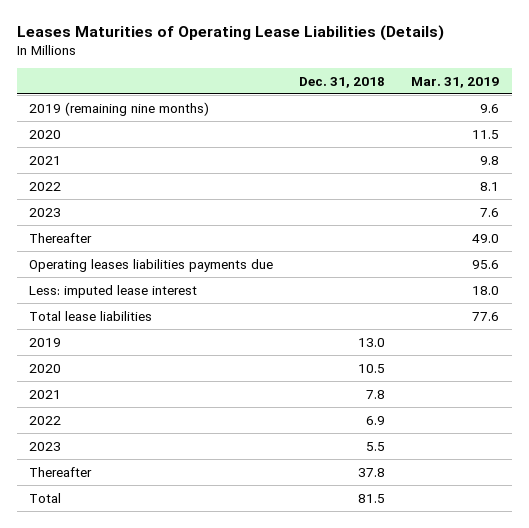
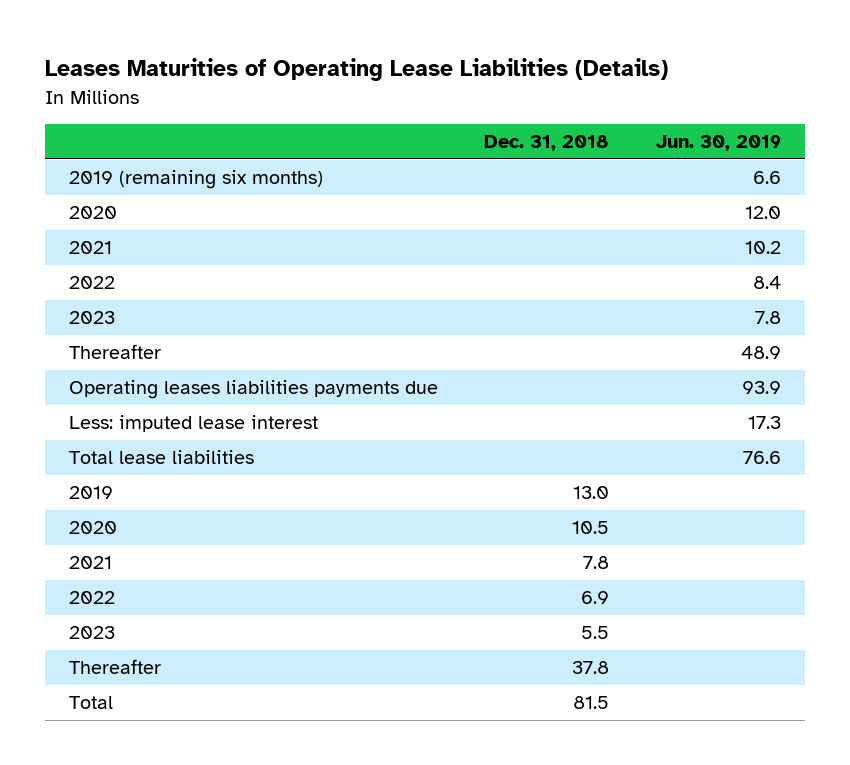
- | Dec. 31, 2018 | Mar. 31, 2019
+ | Dec. 31, 2018 | Jun. 30, 2019
- 2019 (remaining nine months) | | 9.6
+ 2019 (remaining six months) | | 6.6

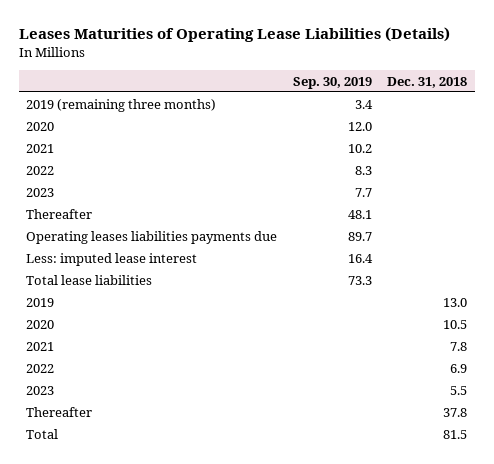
- | Dec. 31, 2018 | Jun. 30, 2019
+ | Sep. 30, 2019 | Dec. 31, 2018
- 2019 (remaining six months) | | 6.6
+ 2019 (remaining three months) | 3.4 |

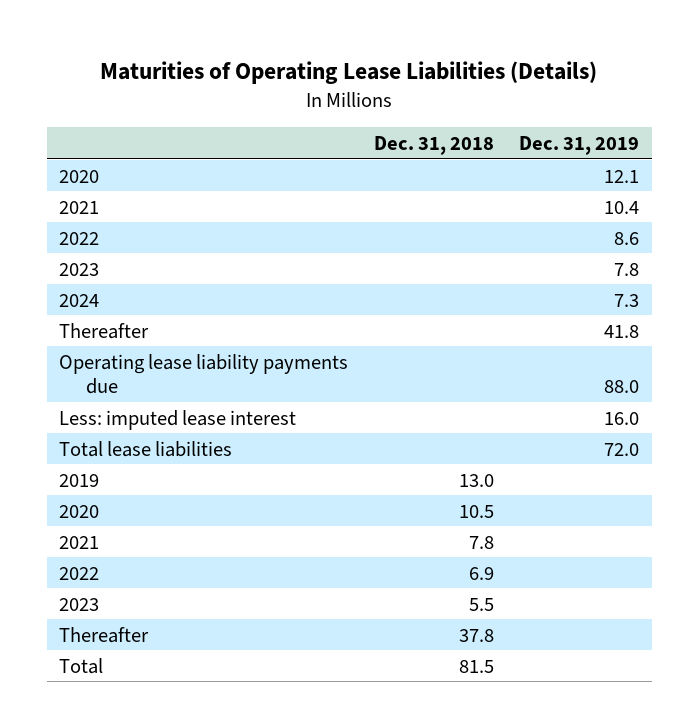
- Leases Maturities of Operating Lease Liabilities (Details)
+ Maturities of Operating Lease Liabilities (Details)
- | Sep. 30, 2019 | Dec. 31, 2018
+ | Dec. 31, 2018 | Dec. 31, 2019
- 2019 (remaining three months) | 3.4 |
+ 2024 | | 7.3
- Operating leases liabilities payments due | 89.7 |
+ Operating lease liability payments due | | 88.0

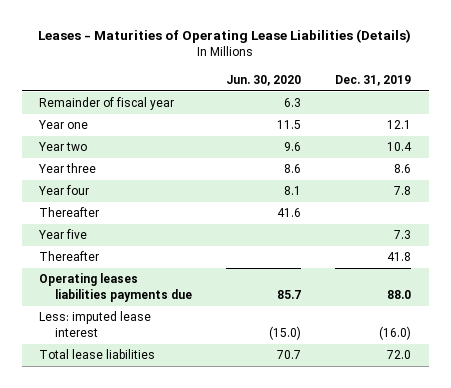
- Maturities of Operating Lease Liabilities (Details)
+ Leases - Maturities of Operating Lease Liabilities (Details)
- | Dec. 31, 2018 | Dec. 31, 2019
+ | Jun. 30, 2020 | Dec. 31, 2019
- 2020 | | 12.1
- 2021 | | 10.4
- 2022 | | 8.6
- 2023 | | 7.8
- 2024 | | 7.3
+ Remainder of fiscal year | 6.3 |
+ Year one | 11.5 | 12.1
+ Year two | 9.6 | 10.4
+ Year three | 8.6 | 8.6
+ Year four | 8.1 | 7.8
moved up: Thereafter | 41.6 |
+ Year five | | 7.3
- Operating lease liability payments due | | 88.0
- Less: imputed lease interest | | 16.0
+ Operating leases liabilities payments due | 85.7 | 88.0
+ Less: imputed lease interest | (15.0) | (16.0)
- 2019 | 13.0 |
- 2020 | 10.5 |
- 2021 | 7.8 |
- 2022 | 6.9 |
- 2023 | 5.5 |
- Total | 81.5 |

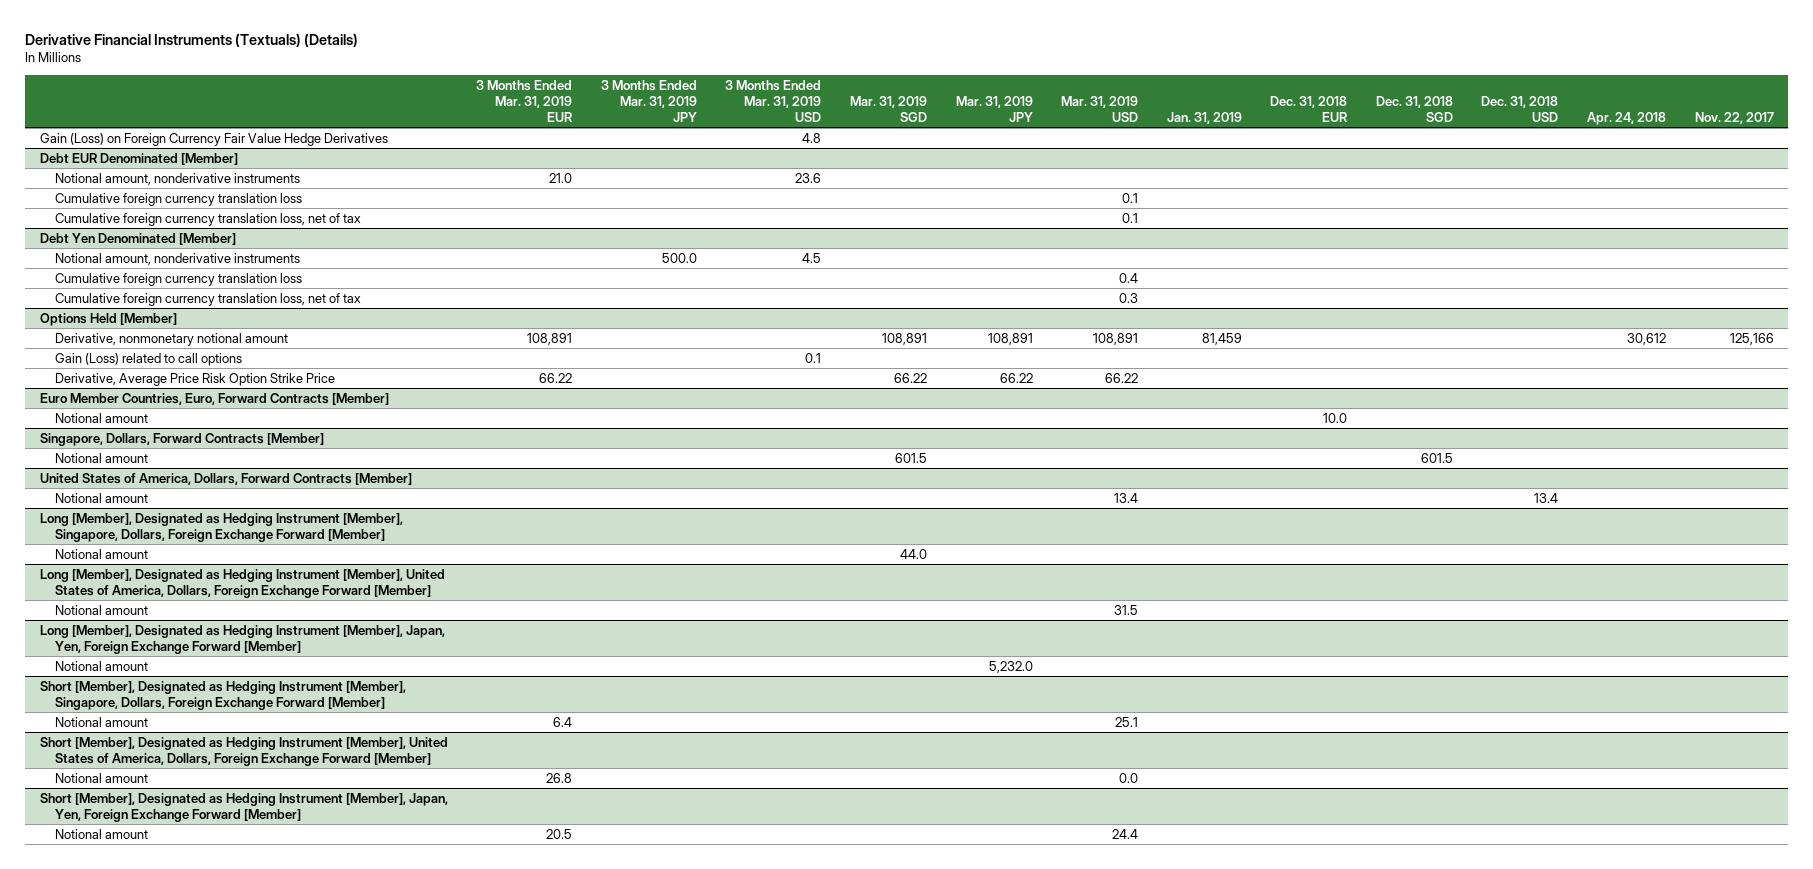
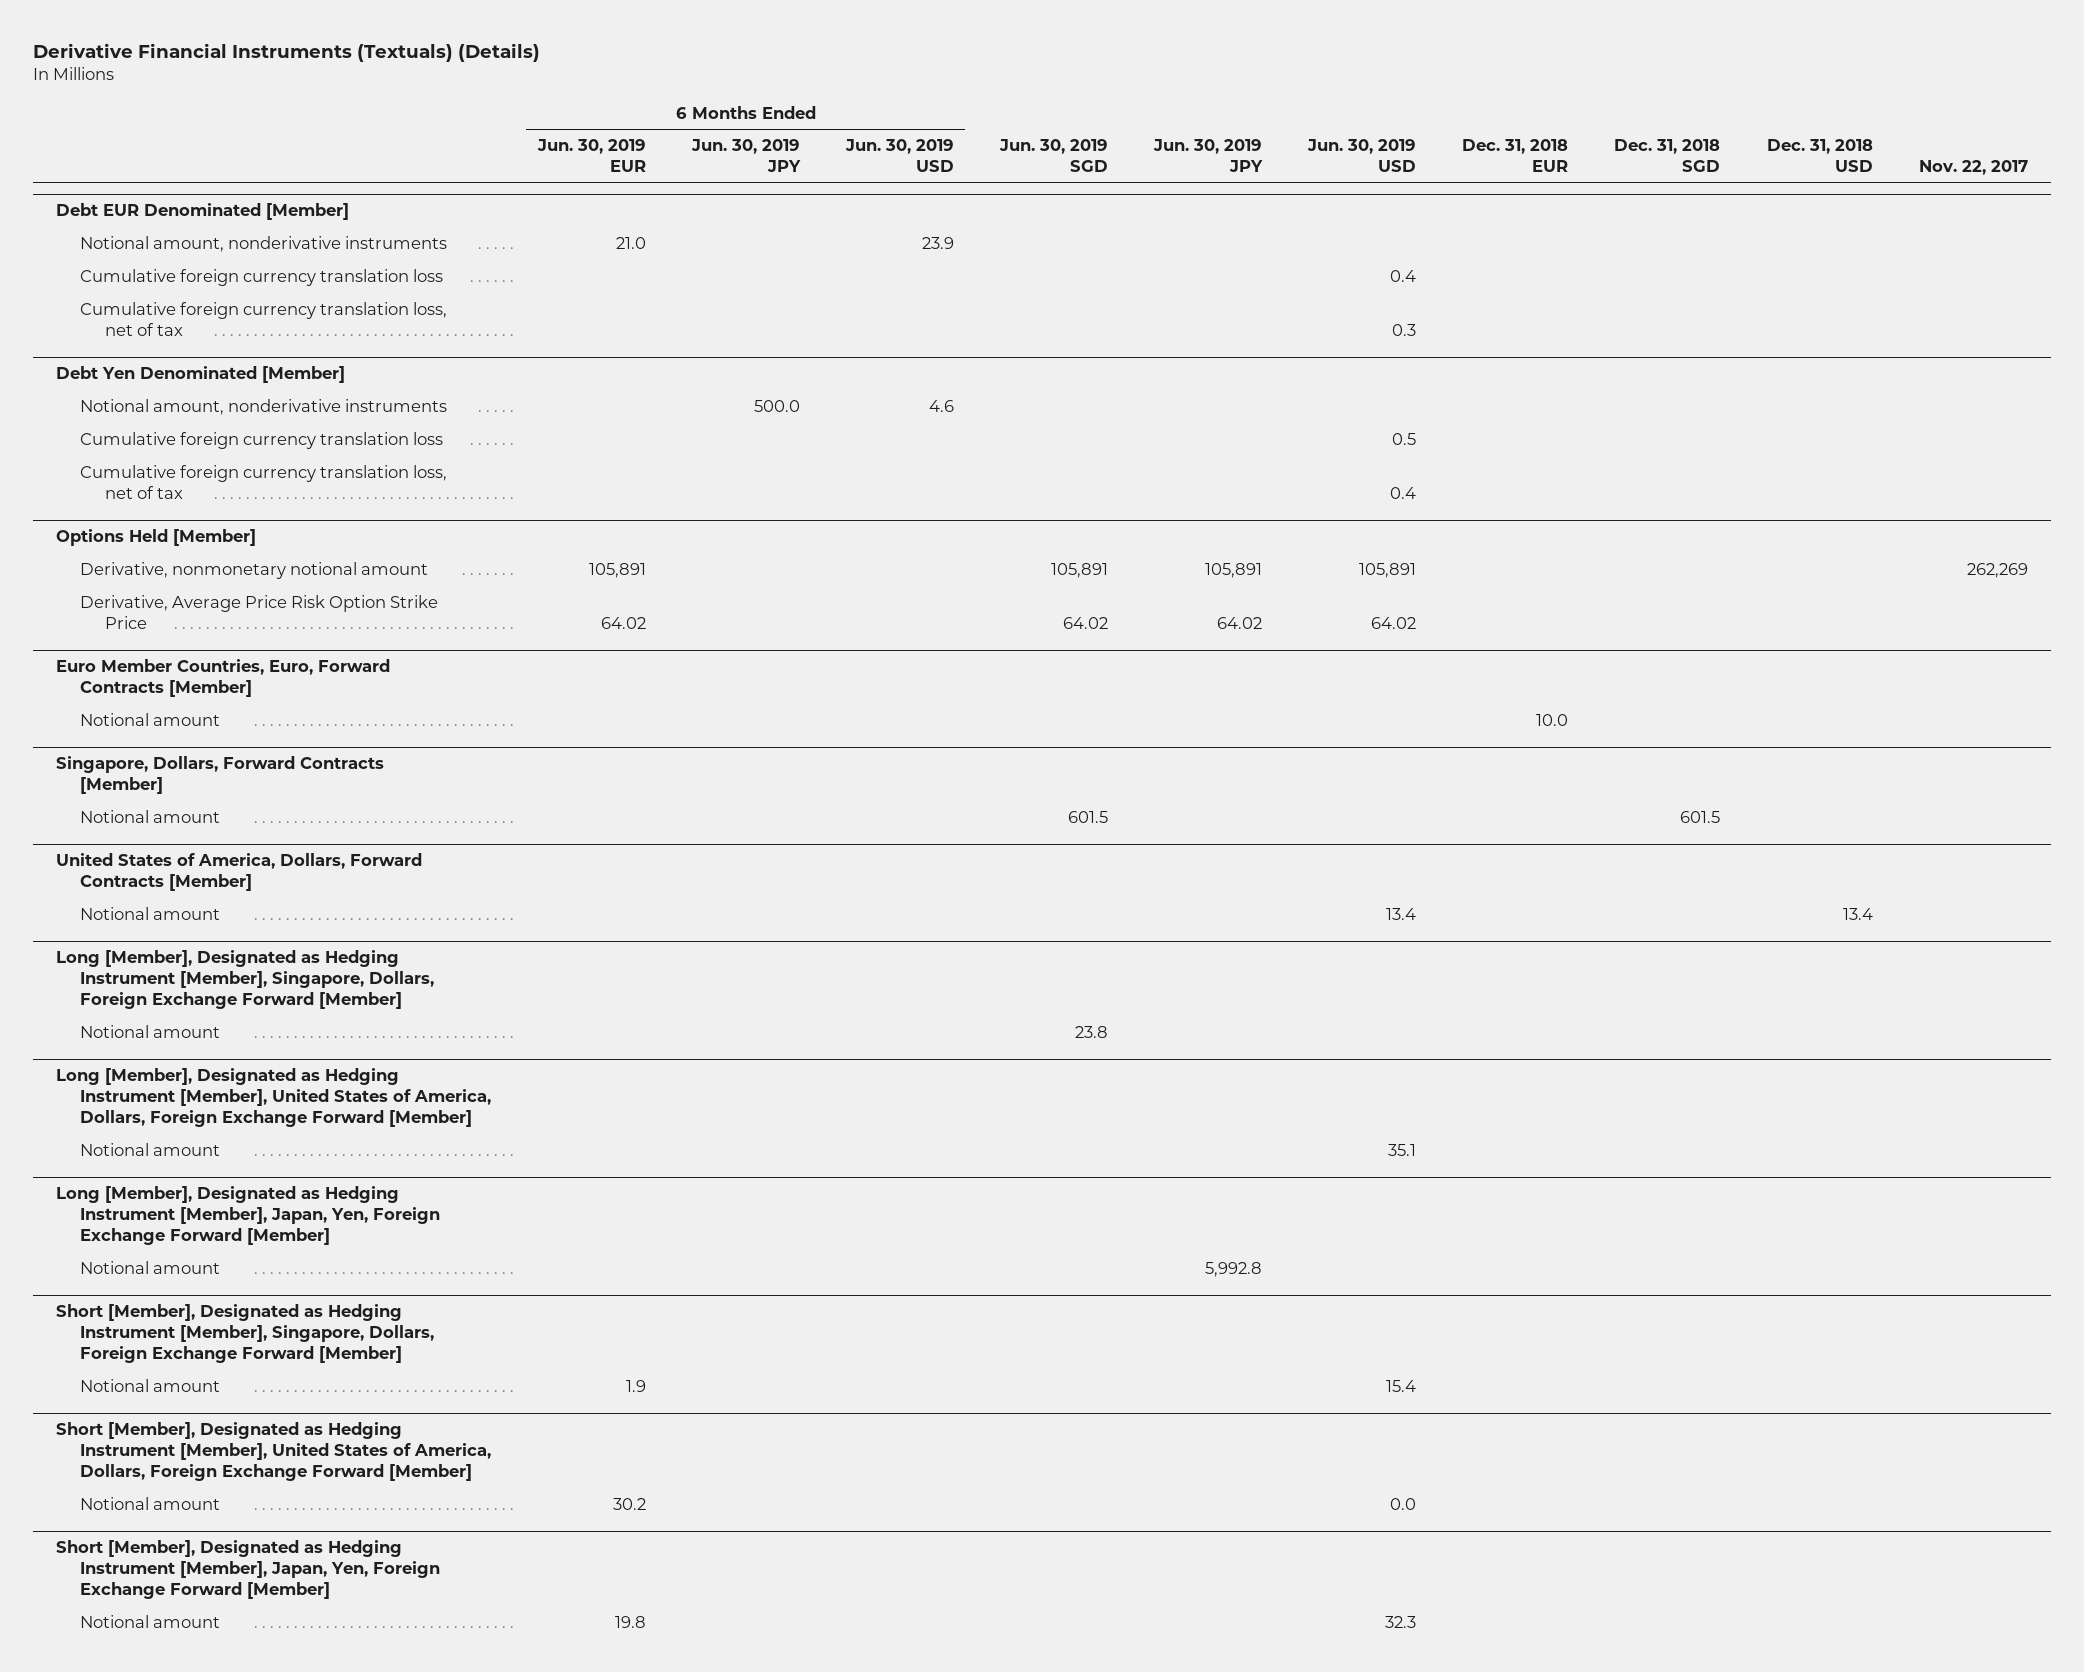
- | 3 Months Ended Mar. 31, 2019 EUR | 3 Months Ended Mar. 31, 2019 JPY | 3 Months Ended Mar. 31, 2019 USD | Mar. 31, 2019 SGD | Mar. 31, 2019 JPY | Mar. 31, 2019 USD | Jan. 31, 2019 | Dec. 31, 2018 EUR | Dec. 31, 2018 SGD | Dec. 31, 2018 USD | Apr. 24, 2018 | Nov. 22, 2017
+ | 6 Months Ended Jun. 30, 2019 EUR | 6 Months Ended Jun. 30, 2019 JPY | 6 Months Ended Jun. 30, 2019 USD | Jun. 30, 2019 SGD | Jun. 30, 2019 JPY | Jun. 30, 2019 USD | Dec. 31, 2018 EUR | Dec. 31, 2018 SGD | Dec. 31, 2018 USD | Nov. 22, 2017
- Gain (Loss) on Foreign Currency Fair Value Hedge Derivatives | | | 4.8 | | | | | | | | |
@ Options Held [Member]
- Derivative, nonmonetary notional amount | 108,891 | | | 108,891 | 108,891 | 108,891 | 81,459 | | | | 30,612 | 125,166
- Gain (Loss) related to call options | | | 0.1 | | | | | | | | |
+ Derivative, nonmonetary notional amount | 105,891 | | | 105,891 | 105,891 | 105,891 | | | | 262,269

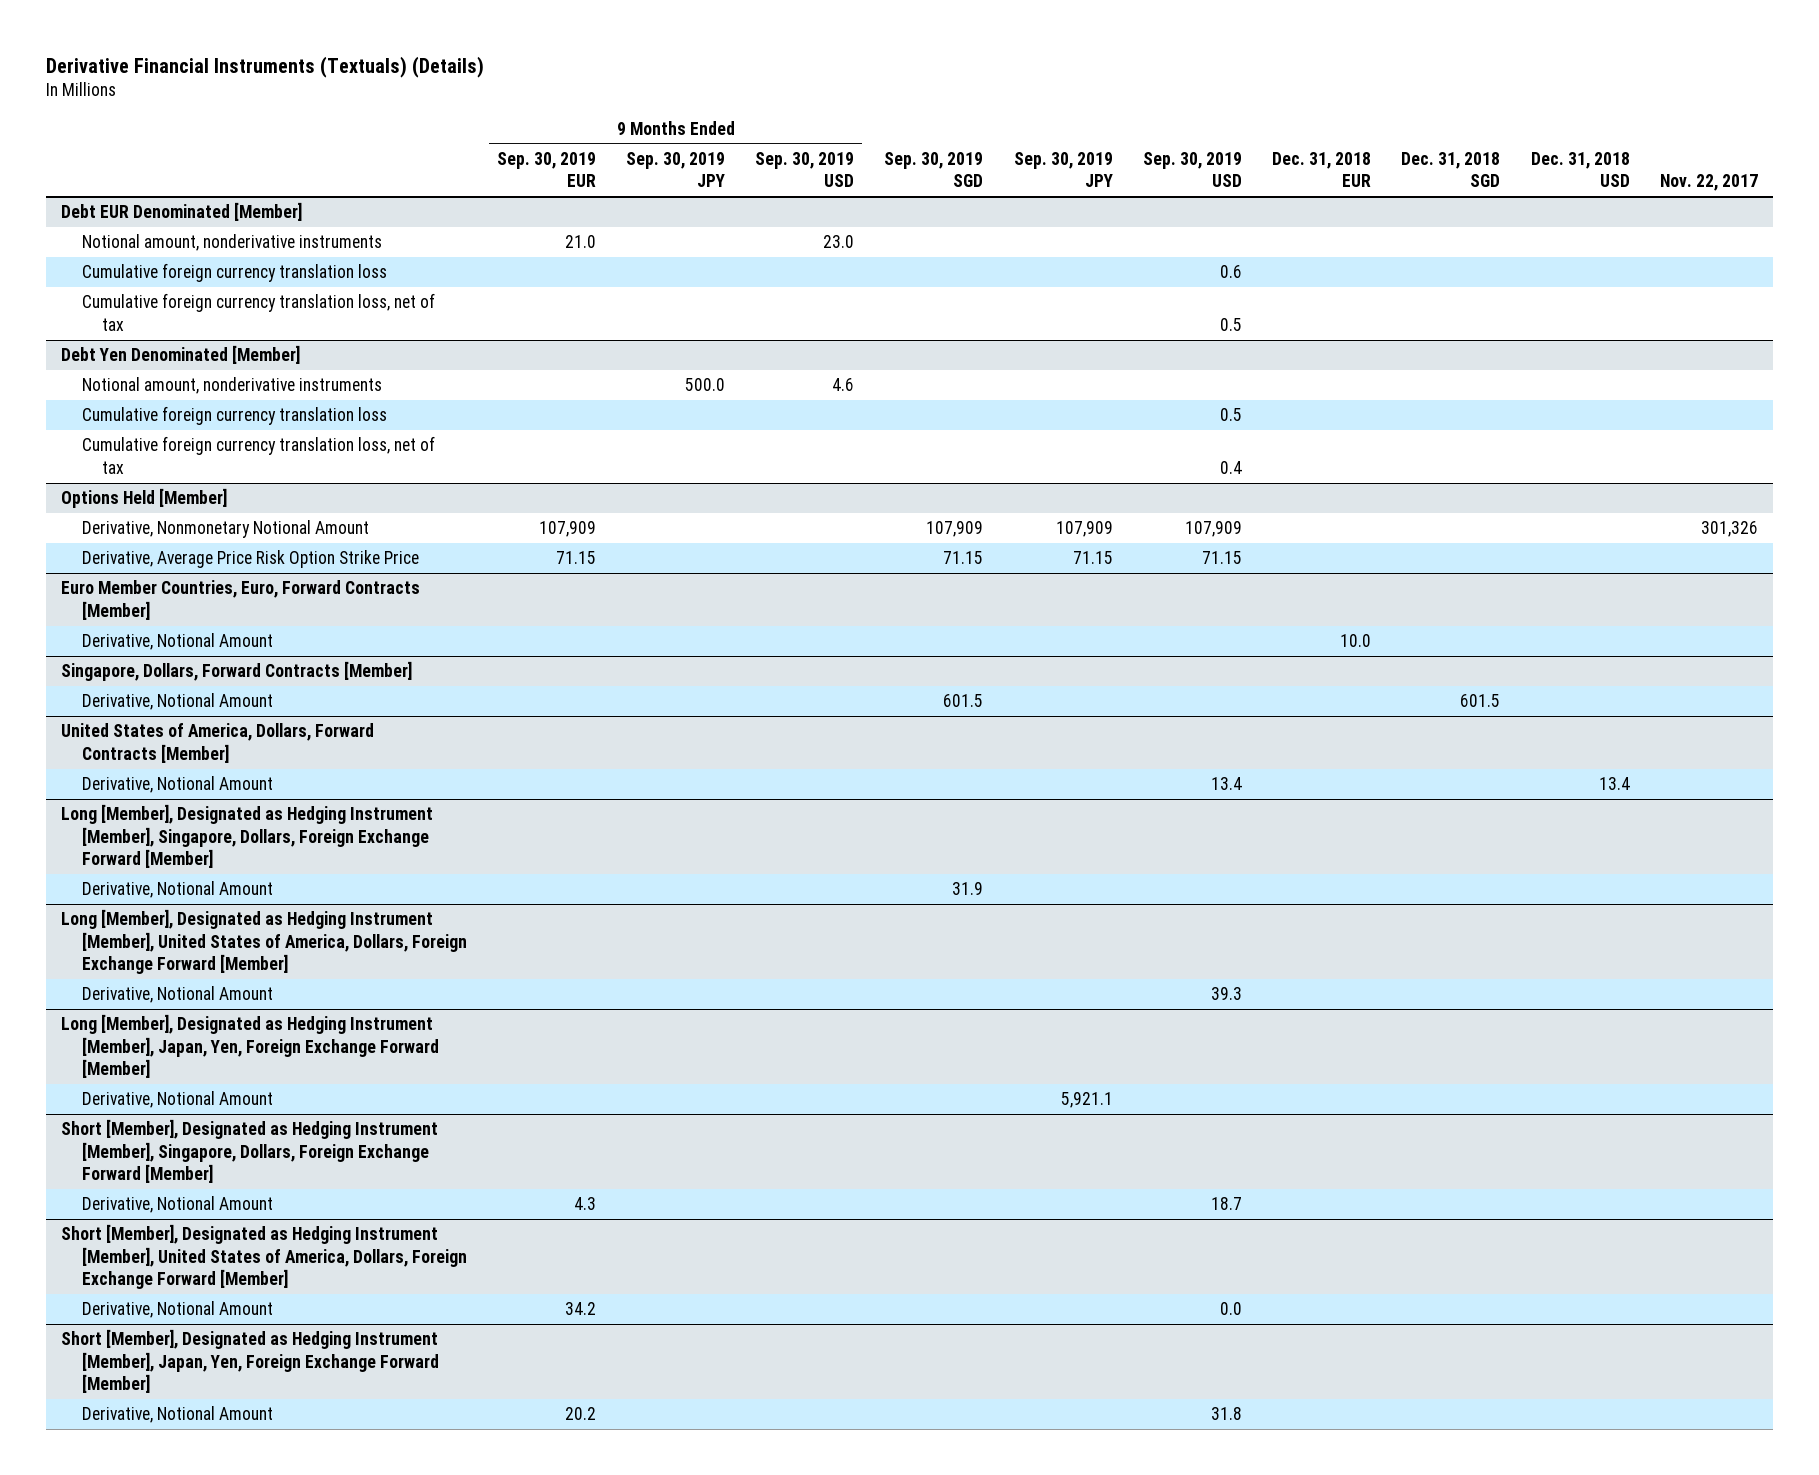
- | 6 Months Ended Jun. 30, 2019 EUR | 6 Months Ended Jun. 30, 2019 JPY | 6 Months Ended Jun. 30, 2019 USD | Jun. 30, 2019 SGD | Jun. 30, 2019 JPY | Jun. 30, 2019 USD | Dec. 31, 2018 EUR | Dec. 31, 2018 SGD | Dec. 31, 2018 USD | Nov. 22, 2017
+ | 9 Months Ended Sep. 30, 2019 EUR | 9 Months Ended Sep. 30, 2019 JPY | 9 Months Ended Sep. 30, 2019 USD | Sep. 30, 2019 SGD | Sep. 30, 2019 JPY | Sep. 30, 2019 USD | Dec. 31, 2018 EUR | Dec. 31, 2018 SGD | Dec. 31, 2018 USD | Nov. 22, 2017
@ Options Held [Member]
- Derivative, nonmonetary notional amount | 105,891 | | | 105,891 | 105,891 | 105,891 | | | | 262,269
+ Derivative, Nonmonetary Notional Amount | 107,909 | | | 107,909 | 107,909 | 107,909 | | | | 301,326
@ Euro Member Countries, Euro, Forward Contracts [Member]
- Notional amount | | | | | | | 10.0 | | |
+ Derivative, Notional Amount | | | | | | | 10.0 | | |
@ Singapore, Dollars, Forward Contracts [Member]
- Notional amount | | | | 601.5 | | | | 601.5 | |
+ Derivative, Notional Amount | | | | 601.5 | | | | 601.5 | |
@ United States of America, Dollars, Forward Contracts [Member]
- Notional amount | | | | | | 13.4 | | | 13.4 |
+ Derivative, Notional Amount | | | | | | 13.4 | | | 13.4 |
@ Long [Member], Designated as Hedging Instrument [Member], Singapore, Dollars, Foreign Exchange Forward [Member]
- Notional amount | | | | 23.8 | | | | | |
+ Derivative, Notional Amount | | | | 31.9 | | | | | |
@ Long [Member], Designated as Hedging Instrument [Member], United States of America, Dollars, Foreign Exchange Forward [Member]
- Notional amount | | | | | | 35.1 | | | |
+ Derivative, Notional Amount | | | | | | 39.3 | | | |
@ Long [Member], Designated as Hedging Instrument [Member], Japan, Yen, Foreign Exchange Forward [Member]
- Notional amount | | | | | 5,992.8 | | | | |
+ Derivative, Notional Amount | | | | | 5,921.1 | | | | |
@ Short [Member], Designated as Hedging Instrument [Member], Singapore, Dollars, Foreign Exchange Forward [Member]
- Notional amount | 1.9 | | | | | 15.4 | | | |
+ Derivative, Notional Amount | 4.3 | | | | | 18.7 | | | |
@ Short [Member], Designated as Hedging Instrument [Member], United States of America, Dollars, Foreign Exchange Forward [Member]
- Notional amount | 30.2 | | | | | 0.0 | | | |
+ Derivative, Notional Amount | 34.2 | | | | | 0.0 | | | |
@ Short [Member], Designated as Hedging Instrument [Member], Japan, Yen, Foreign Exchange Forward [Member]
- Notional amount | 19.8 | | | | | 32.3 | | | |
+ Derivative, Notional Amount | 20.2 | | | | | 31.8 | | | |

